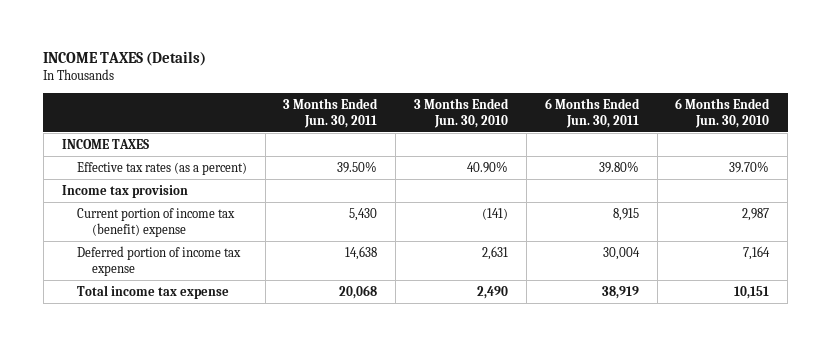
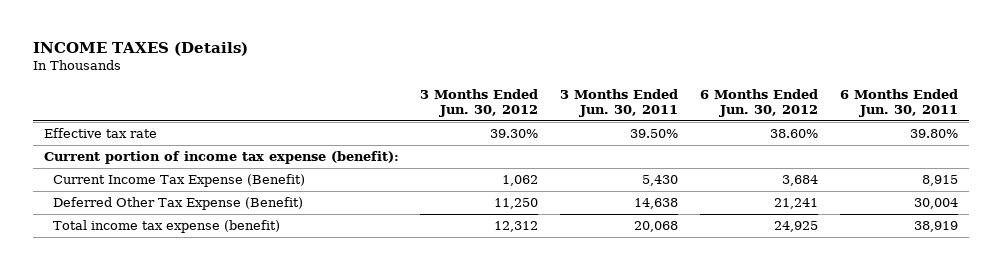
- | 3 Months Ended Jun. 30, 2011 | 3 Months Ended Jun. 30, 2010 | 6 Months Ended Jun. 30, 2011 | 6 Months Ended Jun. 30, 2010
+ | 3 Months Ended Jun. 30, 2012 | 3 Months Ended Jun. 30, 2011 | 6 Months Ended Jun. 30, 2012 | 6 Months Ended Jun. 30, 2011
- INCOME TAXES
- Effective tax rates (as a percent) | 39.50% | 40.90% | 39.80% | 39.70%
- Income tax provision
- Current portion of income tax (benefit) expense | 5,430 | (141) | 8,915 | 2,987
- Deferred portion of income tax expense | 14,638 | 2,631 | 30,004 | 7,164
- Total income tax expense | 20,068 | 2,490 | 38,919 | 10,151
+ Effective tax rate | 39.30% | 39.50% | 38.60% | 39.80%
+ Current portion of income tax expense (benefit):
+ Current Income Tax Expense (Benefit) | 1,062 | 5,430 | 3,684 | 8,915
+ Deferred Other Tax Expense (Benefit) | 11,250 | 14,638 | 21,241 | 30,004
+ Total income tax expense (benefit) | 12,312 | 20,068 | 24,925 | 38,919

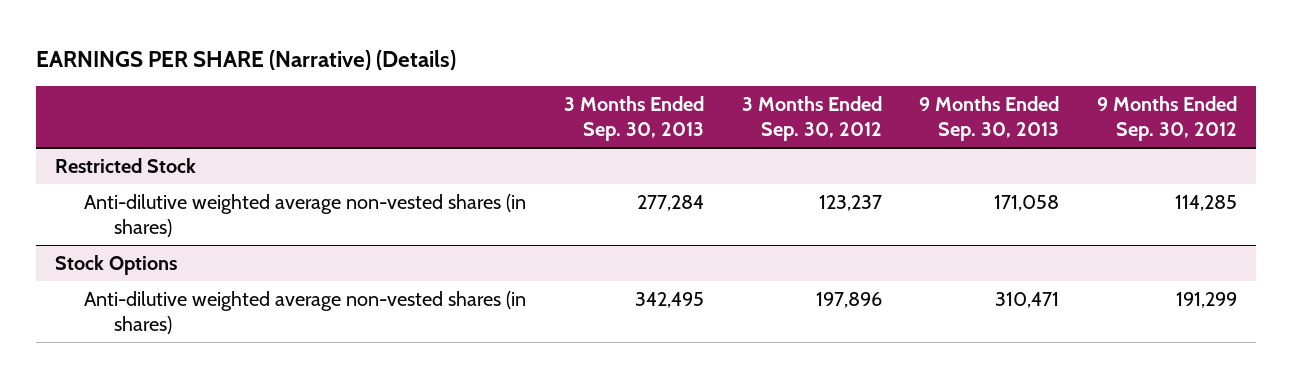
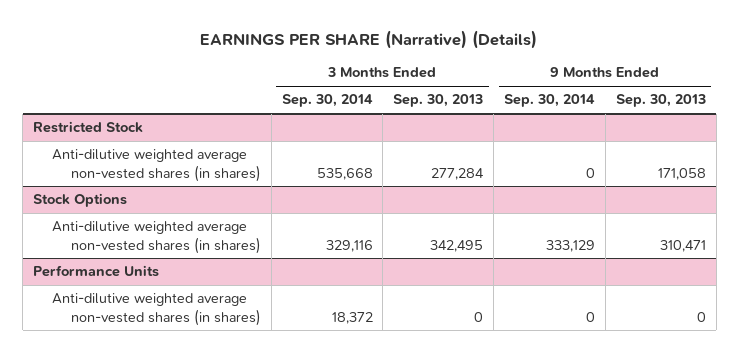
- | 3 Months Ended Sep. 30, 2013 | 3 Months Ended Sep. 30, 2012 | 9 Months Ended Sep. 30, 2013 | 9 Months Ended Sep. 30, 2012
+ | 3 Months Ended Sep. 30, 2014 | 3 Months Ended Sep. 30, 2013 | 9 Months Ended Sep. 30, 2014 | 9 Months Ended Sep. 30, 2013
+ Performance Units
+ Anti-dilutive weighted average non-vested shares (in shares) | 18,372 | 0 | 0 | 0

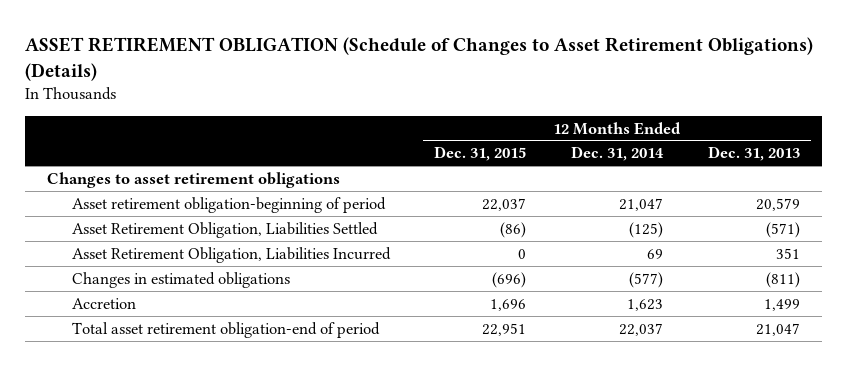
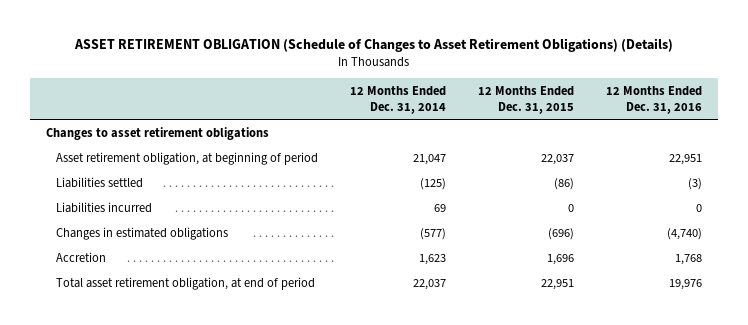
- | 12 Months Ended Dec. 31, 2015 | 12 Months Ended Dec. 31, 2014 | 12 Months Ended Dec. 31, 2013
+ | 12 Months Ended Dec. 31, 2014 | 12 Months Ended Dec. 31, 2015 | 12 Months Ended Dec. 31, 2016
- Asset retirement obligation-beginning of period | 22,037 | 21,047 | 20,579
- Asset Retirement Obligation, Liabilities Settled | (86) | (125) | (571)
- Asset Retirement Obligation, Liabilities Incurred | 0 | 69 | 351
+ Asset retirement obligation, at beginning of period | 21,047 | 22,037 | 22,951
+ Liabilities settled | (125) | (86) | (3)
+ Liabilities incurred | 69 | 0 | 0
- Total asset retirement obligation-end of period | 22,951 | 22,037 | 21,047
+ Total asset retirement obligation, at end of period | 22,037 | 22,951 | 19,976

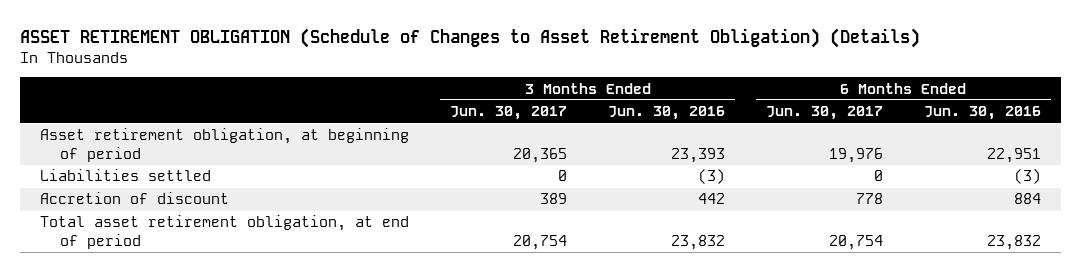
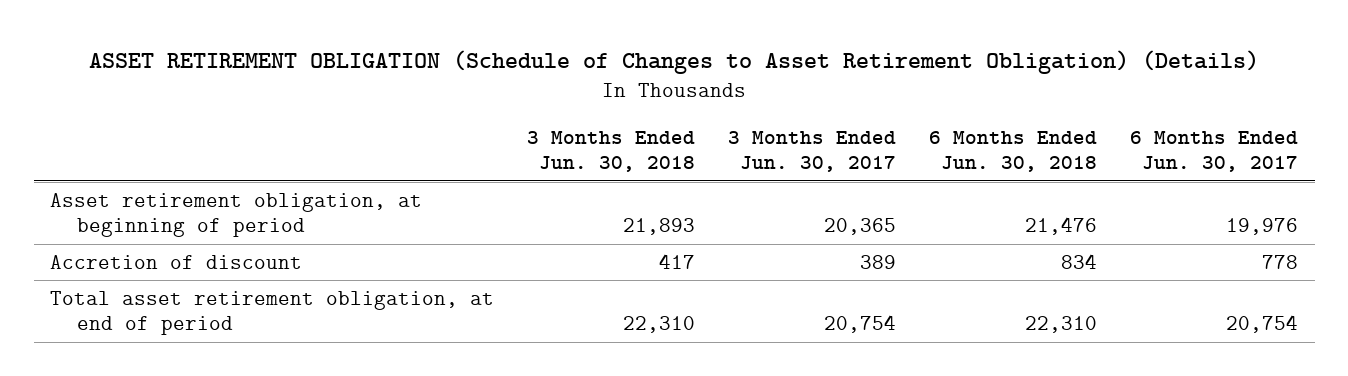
- | 3 Months Ended Jun. 30, 2017 | 3 Months Ended Jun. 30, 2016 | 6 Months Ended Jun. 30, 2017 | 6 Months Ended Jun. 30, 2016
+ | 3 Months Ended Jun. 30, 2018 | 3 Months Ended Jun. 30, 2017 | 6 Months Ended Jun. 30, 2018 | 6 Months Ended Jun. 30, 2017
- Liabilities settled | 0 | (3) | 0 | (3)

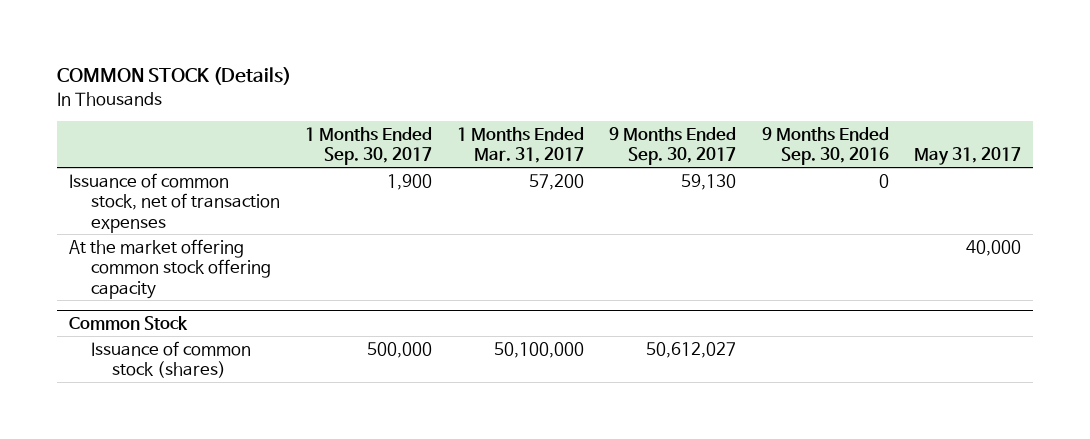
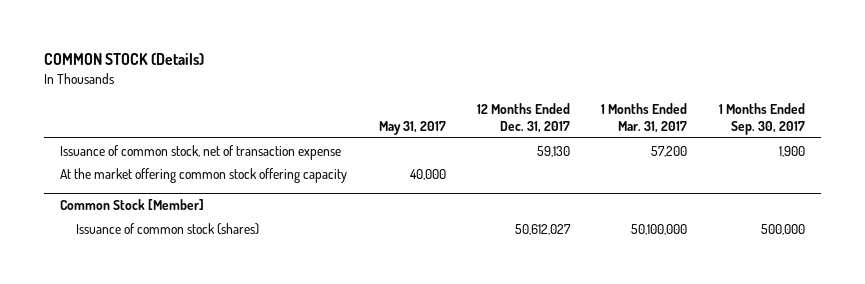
- | 1 Months Ended Sep. 30, 2017 | 1 Months Ended Mar. 31, 2017 | 9 Months Ended Sep. 30, 2017 | 9 Months Ended Sep. 30, 2016 | May 31, 2017
+ | May 31, 2017 | 12 Months Ended Dec. 31, 2017 | 1 Months Ended Mar. 31, 2017 | 1 Months Ended Sep. 30, 2017
- Issuance of common stock, net of transaction expenses | 1,900 | 57,200 | 59,130 | 0 |
+ Issuance of common stock, net of transaction expense | | 59,130 | 57,200 | 1,900
- Common Stock
+ Common Stock [Member]

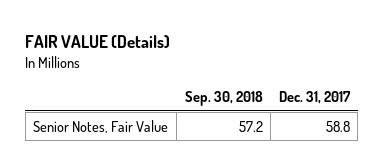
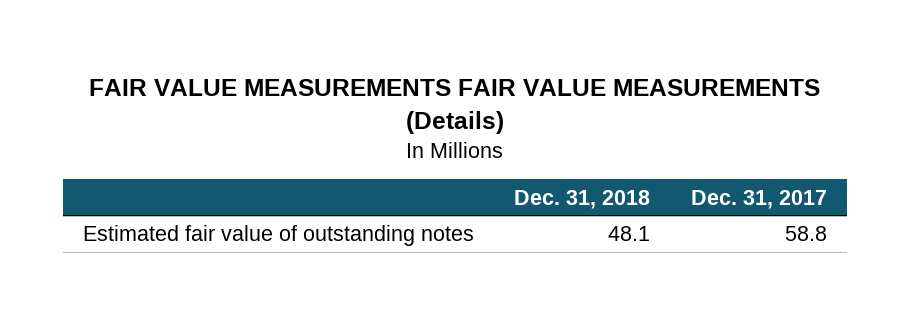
- FAIR VALUE (Details)
+ FAIR VALUE MEASUREMENTS FAIR VALUE MEASUREMENTS (Details)
- | Sep. 30, 2018 | Dec. 31, 2017
+ | Dec. 31, 2018 | Dec. 31, 2017
- Senior Notes, Fair Value | 57.2 | 58.8
+ Estimated fair value of outstanding notes | 48.1 | 58.8

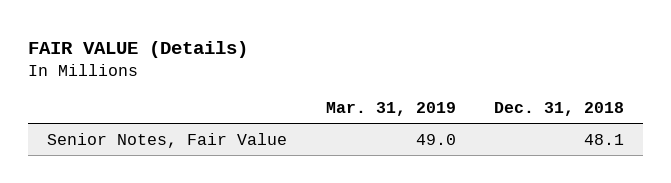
- FAIR VALUE MEASUREMENTS FAIR VALUE MEASUREMENTS (Details)
+ FAIR VALUE (Details)
- | Dec. 31, 2018 | Dec. 31, 2017
+ | Mar. 31, 2019 | Dec. 31, 2018
- Estimated fair value of outstanding notes | 48.1 | 58.8
+ Senior Notes, Fair Value | 49.0 | 48.1

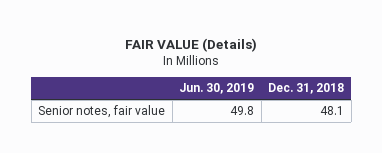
- | Mar. 31, 2019 | Dec. 31, 2018
+ | Jun. 30, 2019 | Dec. 31, 2018
- Senior Notes, Fair Value | 49.0 | 48.1
+ Senior notes, fair value | 49.8 | 48.1

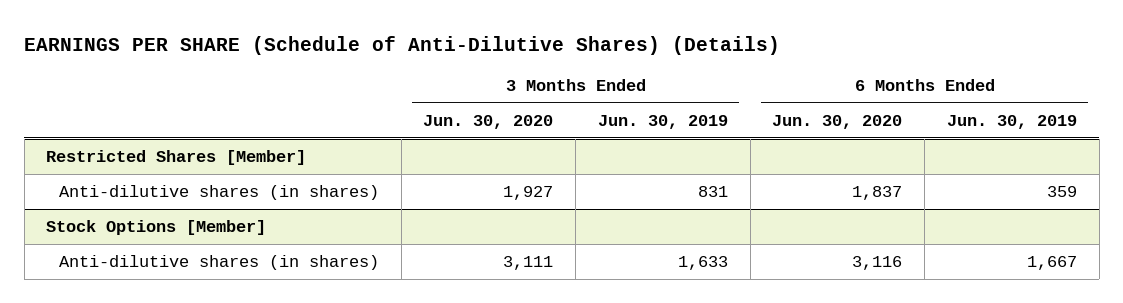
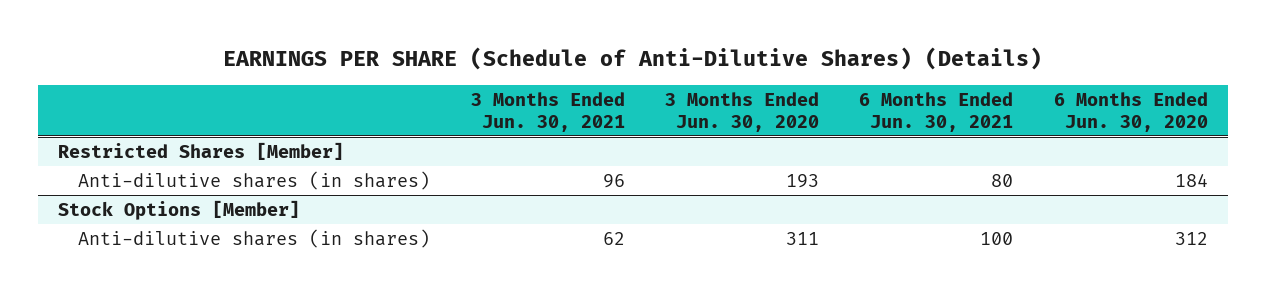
- | 3 Months Ended Jun. 30, 2020 | 3 Months Ended Jun. 30, 2019 | 6 Months Ended Jun. 30, 2020 | 6 Months Ended Jun. 30, 2019
+ | 3 Months Ended Jun. 30, 2021 | 3 Months Ended Jun. 30, 2020 | 6 Months Ended Jun. 30, 2021 | 6 Months Ended Jun. 30, 2020
@ Restricted Shares [Member]
- Anti-dilutive shares (in shares) | 1,927 | 831 | 1,837 | 359
+ Anti-dilutive shares (in shares) | 96 | 193 | 80 | 184
@ Stock Options [Member]
- Anti-dilutive shares (in shares) | 3,111 | 1,633 | 3,116 | 1,667
+ Anti-dilutive shares (in shares) | 62 | 311 | 100 | 312

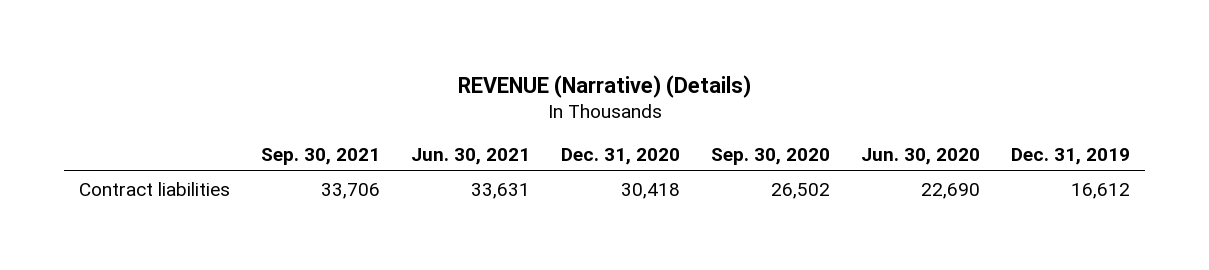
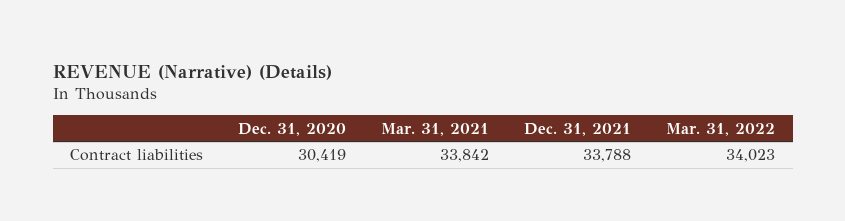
- | Sep. 30, 2021 | Jun. 30, 2021 | Dec. 31, 2020 | Sep. 30, 2020 | Jun. 30, 2020 | Dec. 31, 2019
+ | Dec. 31, 2020 | Mar. 31, 2021 | Dec. 31, 2021 | Mar. 31, 2022
- Contract liabilities | 33,706 | 33,631 | 30,418 | 26,502 | 22,690 | 16,612
+ Contract liabilities | 30,419 | 33,842 | 33,788 | 34,023

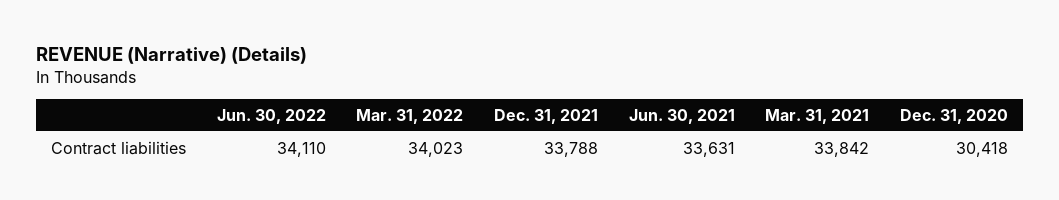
- | Dec. 31, 2020 | Mar. 31, 2021 | Dec. 31, 2021 | Mar. 31, 2022
+ | Jun. 30, 2022 | Mar. 31, 2022 | Dec. 31, 2021 | Jun. 30, 2021 | Mar. 31, 2021 | Dec. 31, 2020
- Contract liabilities | 30,419 | 33,842 | 33,788 | 34,023
+ Contract liabilities | 34,110 | 34,023 | 33,788 | 33,631 | 33,842 | 30,418

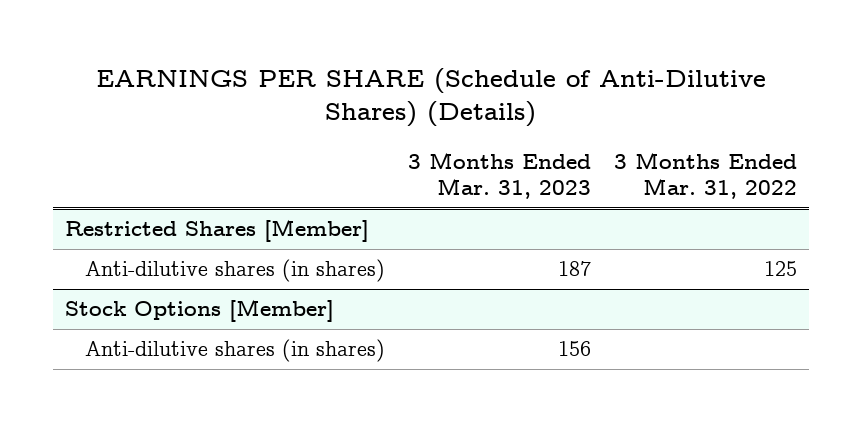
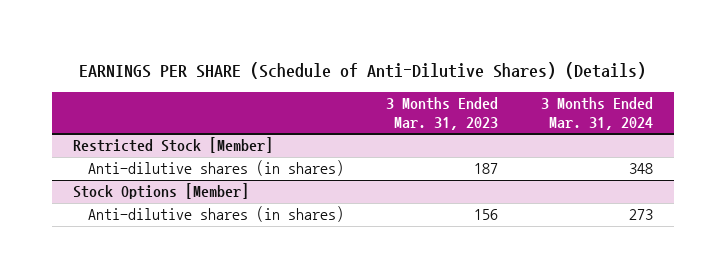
- | 3 Months Ended Mar. 31, 2023 | 3 Months Ended Mar. 31, 2022
+ | 3 Months Ended Mar. 31, 2023 | 3 Months Ended Mar. 31, 2024
- Restricted Shares [Member]
+ Restricted Stock [Member]

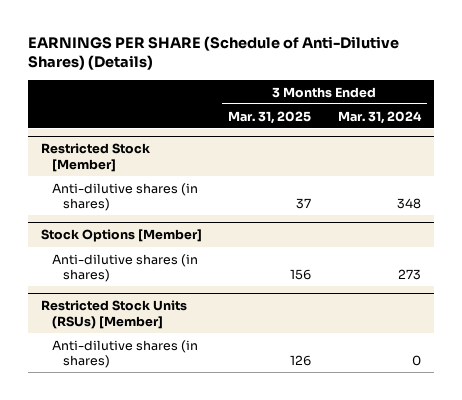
- | 3 Months Ended Mar. 31, 2023 | 3 Months Ended Mar. 31, 2024
+ | 3 Months Ended Mar. 31, 2025 | 3 Months Ended Mar. 31, 2024
+ Restricted Stock Units (RSUs) [Member]
+ Anti-dilutive shares (in shares) | 126 | 0

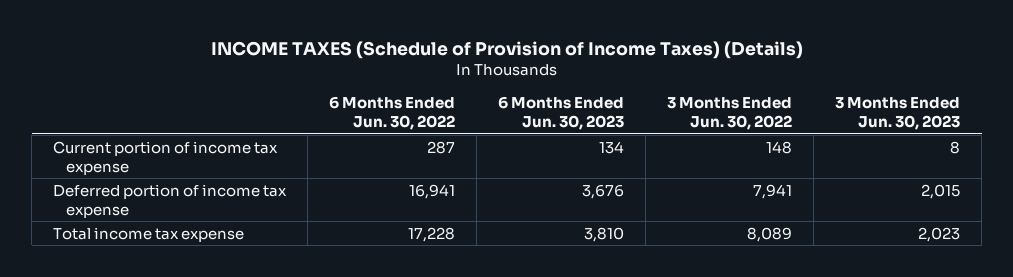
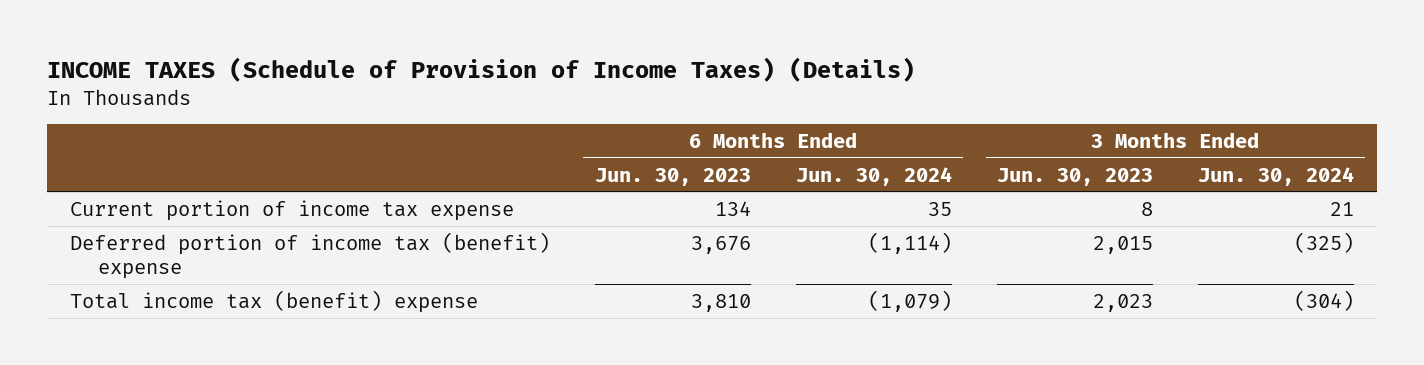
- | 6 Months Ended Jun. 30, 2022 | 6 Months Ended Jun. 30, 2023 | 3 Months Ended Jun. 30, 2022 | 3 Months Ended Jun. 30, 2023
+ | 6 Months Ended Jun. 30, 2023 | 6 Months Ended Jun. 30, 2024 | 3 Months Ended Jun. 30, 2023 | 3 Months Ended Jun. 30, 2024
- Deferred portion of income tax expense | 16,941 | 3,676 | 7,941 | 2,015
- Total income tax expense | 17,228 | 3,810 | 8,089 | 2,023
+ Deferred portion of income tax (benefit) expense | 3,676 | (1,114) | 2,015 | (325)
+ Total income tax (benefit) expense | 3,810 | (1,079) | 2,023 | (304)

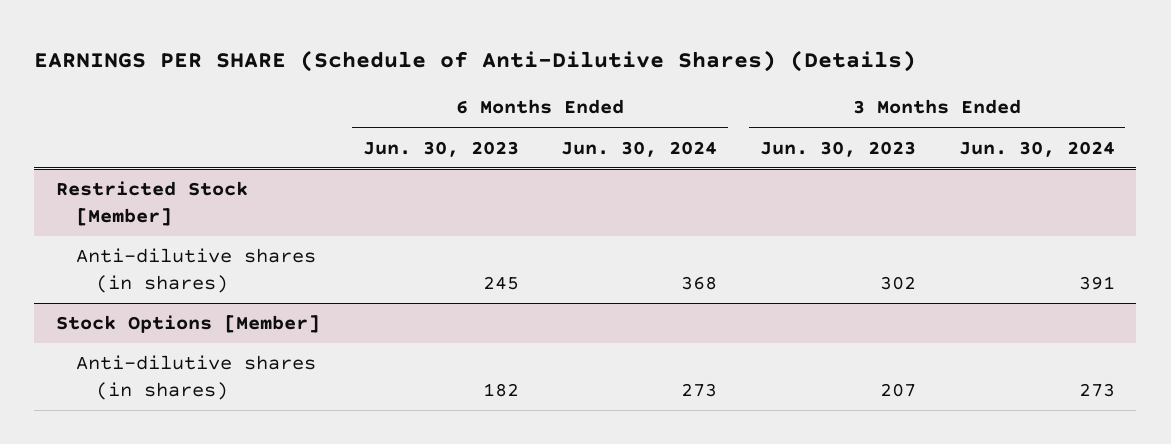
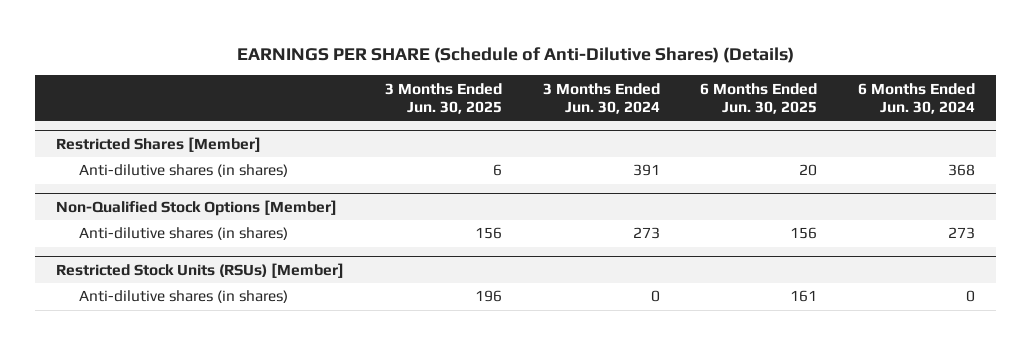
- | 6 Months Ended Jun. 30, 2023 | 6 Months Ended Jun. 30, 2024 | 3 Months Ended Jun. 30, 2023 | 3 Months Ended Jun. 30, 2024
+ | 3 Months Ended Jun. 30, 2025 | 3 Months Ended Jun. 30, 2024 | 6 Months Ended Jun. 30, 2025 | 6 Months Ended Jun. 30, 2024
- Restricted Stock [Member]
+ Restricted Shares [Member]
- Stock Options [Member]
+ Non-Qualified Stock Options [Member]
+ Restricted Stock Units (RSUs) [Member]
+ Anti-dilutive shares (in shares) | 196 | 0 | 161 | 0

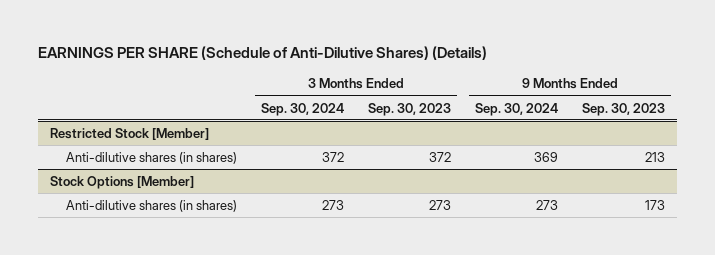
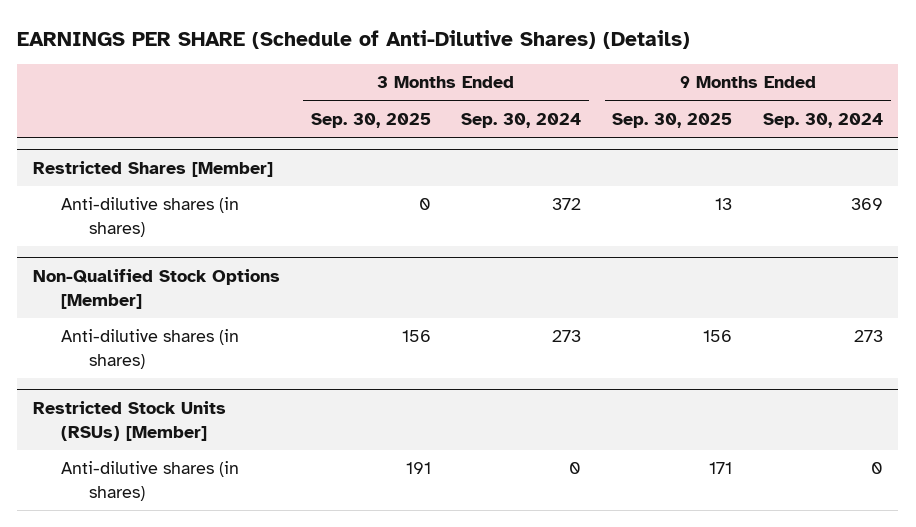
- | 3 Months Ended Sep. 30, 2024 | 3 Months Ended Sep. 30, 2023 | 9 Months Ended Sep. 30, 2024 | 9 Months Ended Sep. 30, 2023
+ | 3 Months Ended Sep. 30, 2025 | 3 Months Ended Sep. 30, 2024 | 9 Months Ended Sep. 30, 2025 | 9 Months Ended Sep. 30, 2024
- Restricted Stock [Member]
+ Restricted Shares [Member]
- Stock Options [Member]
+ Non-Qualified Stock Options [Member]
+ Restricted Stock Units (RSUs) [Member]
+ Anti-dilutive shares (in shares) | 191 | 0 | 171 | 0

